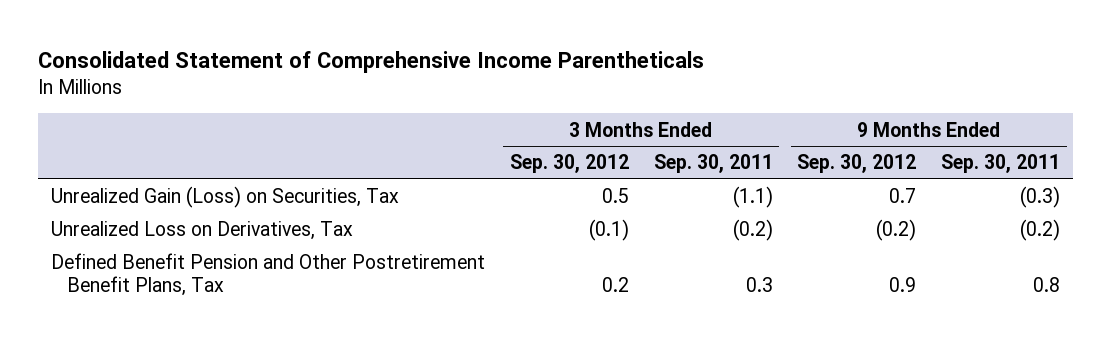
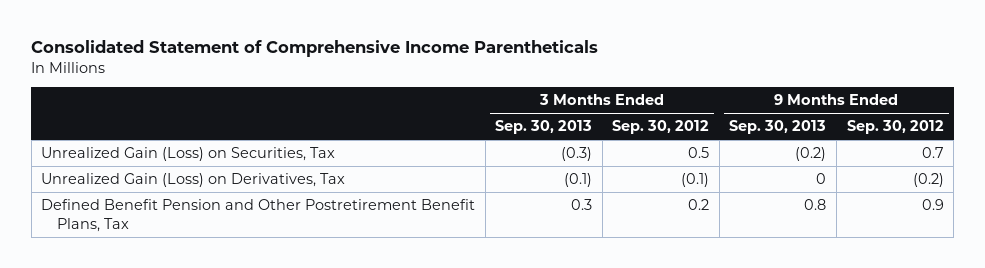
- | 3 Months Ended Sep. 30, 2012 | 3 Months Ended Sep. 30, 2011 | 9 Months Ended Sep. 30, 2012 | 9 Months Ended Sep. 30, 2011
+ | 3 Months Ended Sep. 30, 2013 | 3 Months Ended Sep. 30, 2012 | 9 Months Ended Sep. 30, 2013 | 9 Months Ended Sep. 30, 2012
- Unrealized Loss on Derivatives, Tax | (0.1) | (0.2) | (0.2) | (0.2)
+ Unrealized Gain (Loss) on Derivatives, Tax | (0.1) | (0.1) | 0 | (0.2)

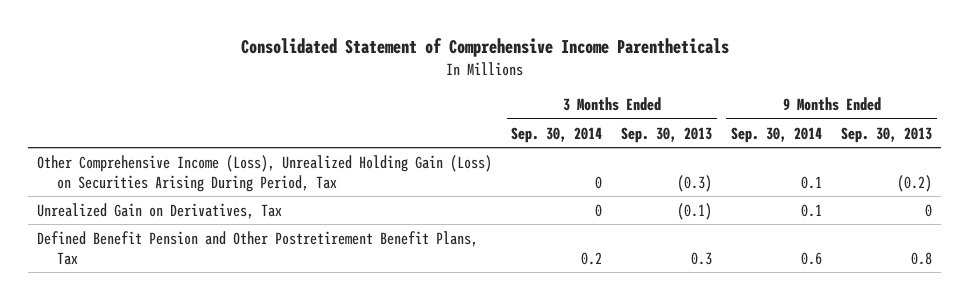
- | 3 Months Ended Sep. 30, 2013 | 3 Months Ended Sep. 30, 2012 | 9 Months Ended Sep. 30, 2013 | 9 Months Ended Sep. 30, 2012
+ | 3 Months Ended Sep. 30, 2014 | 3 Months Ended Sep. 30, 2013 | 9 Months Ended Sep. 30, 2014 | 9 Months Ended Sep. 30, 2013
- Unrealized Gain (Loss) on Securities, Tax | (0.3) | 0.5 | (0.2) | 0.7
- Unrealized Gain (Loss) on Derivatives, Tax | (0.1) | (0.1) | 0 | (0.2)
+ Other Comprehensive Income (Loss), Unrealized Holding Gain (Loss) on Securities Arising During Period, Tax | 0 | (0.3) | 0.1 | (0.2)
+ Unrealized Gain on Derivatives, Tax | 0 | (0.1) | 0.1 | 0

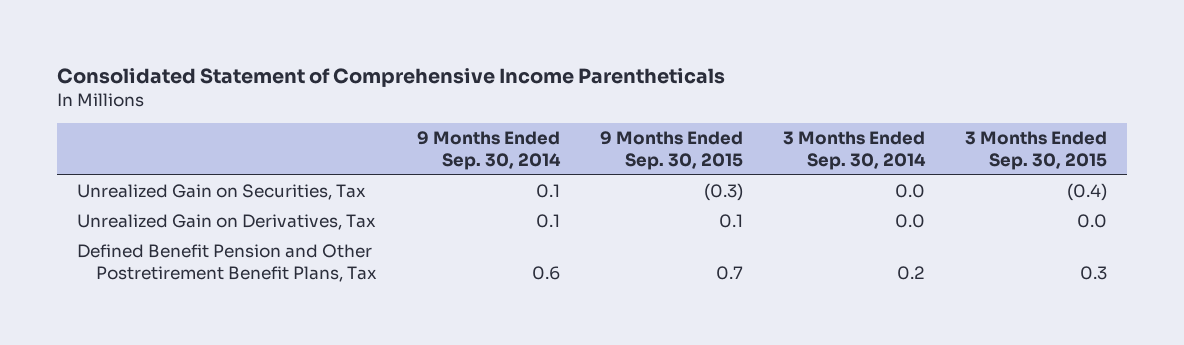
- | 3 Months Ended Sep. 30, 2014 | 3 Months Ended Sep. 30, 2013 | 9 Months Ended Sep. 30, 2014 | 9 Months Ended Sep. 30, 2013
+ | 9 Months Ended Sep. 30, 2014 | 9 Months Ended Sep. 30, 2015 | 3 Months Ended Sep. 30, 2014 | 3 Months Ended Sep. 30, 2015
- Other Comprehensive Income (Loss), Unrealized Holding Gain (Loss) on Securities Arising During Period, Tax | 0 | (0.3) | 0.1 | (0.2)
- Unrealized Gain on Derivatives, Tax | 0 | (0.1) | 0.1 | 0
+ Unrealized Gain on Securities, Tax | 0.1 | (0.3) | 0.0 | (0.4)
+ Unrealized Gain on Derivatives, Tax | 0.1 | 0.1 | 0.0 | 0.0

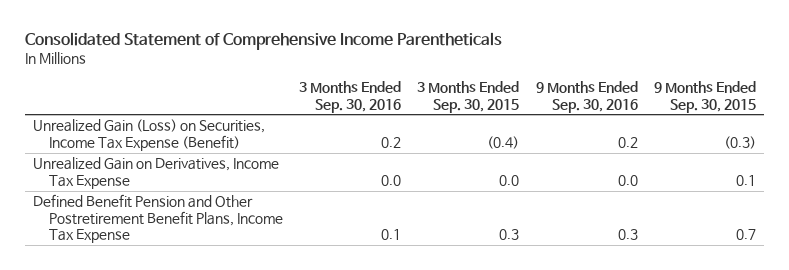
- | 9 Months Ended Sep. 30, 2014 | 9 Months Ended Sep. 30, 2015 | 3 Months Ended Sep. 30, 2014 | 3 Months Ended Sep. 30, 2015
+ | 3 Months Ended Sep. 30, 2016 | 3 Months Ended Sep. 30, 2015 | 9 Months Ended Sep. 30, 2016 | 9 Months Ended Sep. 30, 2015
- Unrealized Gain on Securities, Tax | 0.1 | (0.3) | 0.0 | (0.4)
- Unrealized Gain on Derivatives, Tax | 0.1 | 0.1 | 0.0 | 0.0
- Defined Benefit Pension and Other Postretirement Benefit Plans, Tax | 0.6 | 0.7 | 0.2 | 0.3
+ Unrealized Gain (Loss) on Securities, Income Tax Expense (Benefit) | 0.2 | (0.4) | 0.2 | (0.3)
+ Unrealized Gain on Derivatives, Income Tax Expense | 0.0 | 0.0 | 0.0 | 0.1
+ Defined Benefit Pension and Other Postretirement Benefit Plans, Income Tax Expense | 0.1 | 0.3 | 0.3 | 0.7

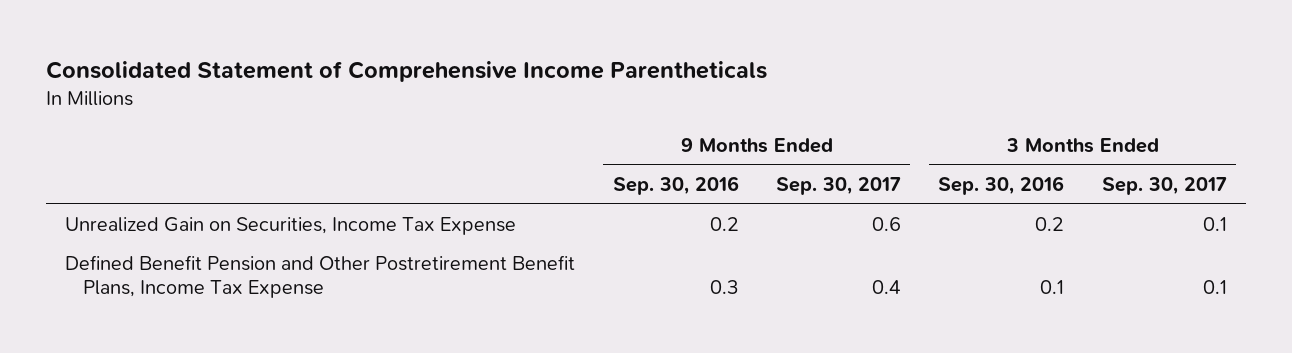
- | 3 Months Ended Sep. 30, 2016 | 3 Months Ended Sep. 30, 2015 | 9 Months Ended Sep. 30, 2016 | 9 Months Ended Sep. 30, 2015
+ | 9 Months Ended Sep. 30, 2016 | 9 Months Ended Sep. 30, 2017 | 3 Months Ended Sep. 30, 2016 | 3 Months Ended Sep. 30, 2017
- Unrealized Gain (Loss) on Securities, Income Tax Expense (Benefit) | 0.2 | (0.4) | 0.2 | (0.3)
- Unrealized Gain on Derivatives, Income Tax Expense | 0.0 | 0.0 | 0.0 | 0.1
+ Unrealized Gain on Securities, Income Tax Expense | 0.2 | 0.6 | 0.2 | 0.1

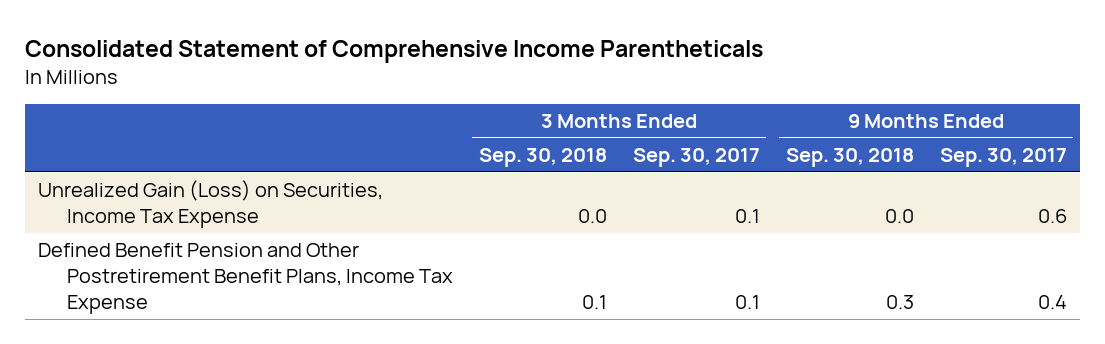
- | 9 Months Ended Sep. 30, 2016 | 9 Months Ended Sep. 30, 2017 | 3 Months Ended Sep. 30, 2016 | 3 Months Ended Sep. 30, 2017
+ | 3 Months Ended Sep. 30, 2018 | 3 Months Ended Sep. 30, 2017 | 9 Months Ended Sep. 30, 2018 | 9 Months Ended Sep. 30, 2017
- Unrealized Gain on Securities, Income Tax Expense | 0.2 | 0.6 | 0.2 | 0.1
+ Unrealized Gain (Loss) on Securities, Income Tax Expense | 0.0 | 0.1 | 0.0 | 0.6

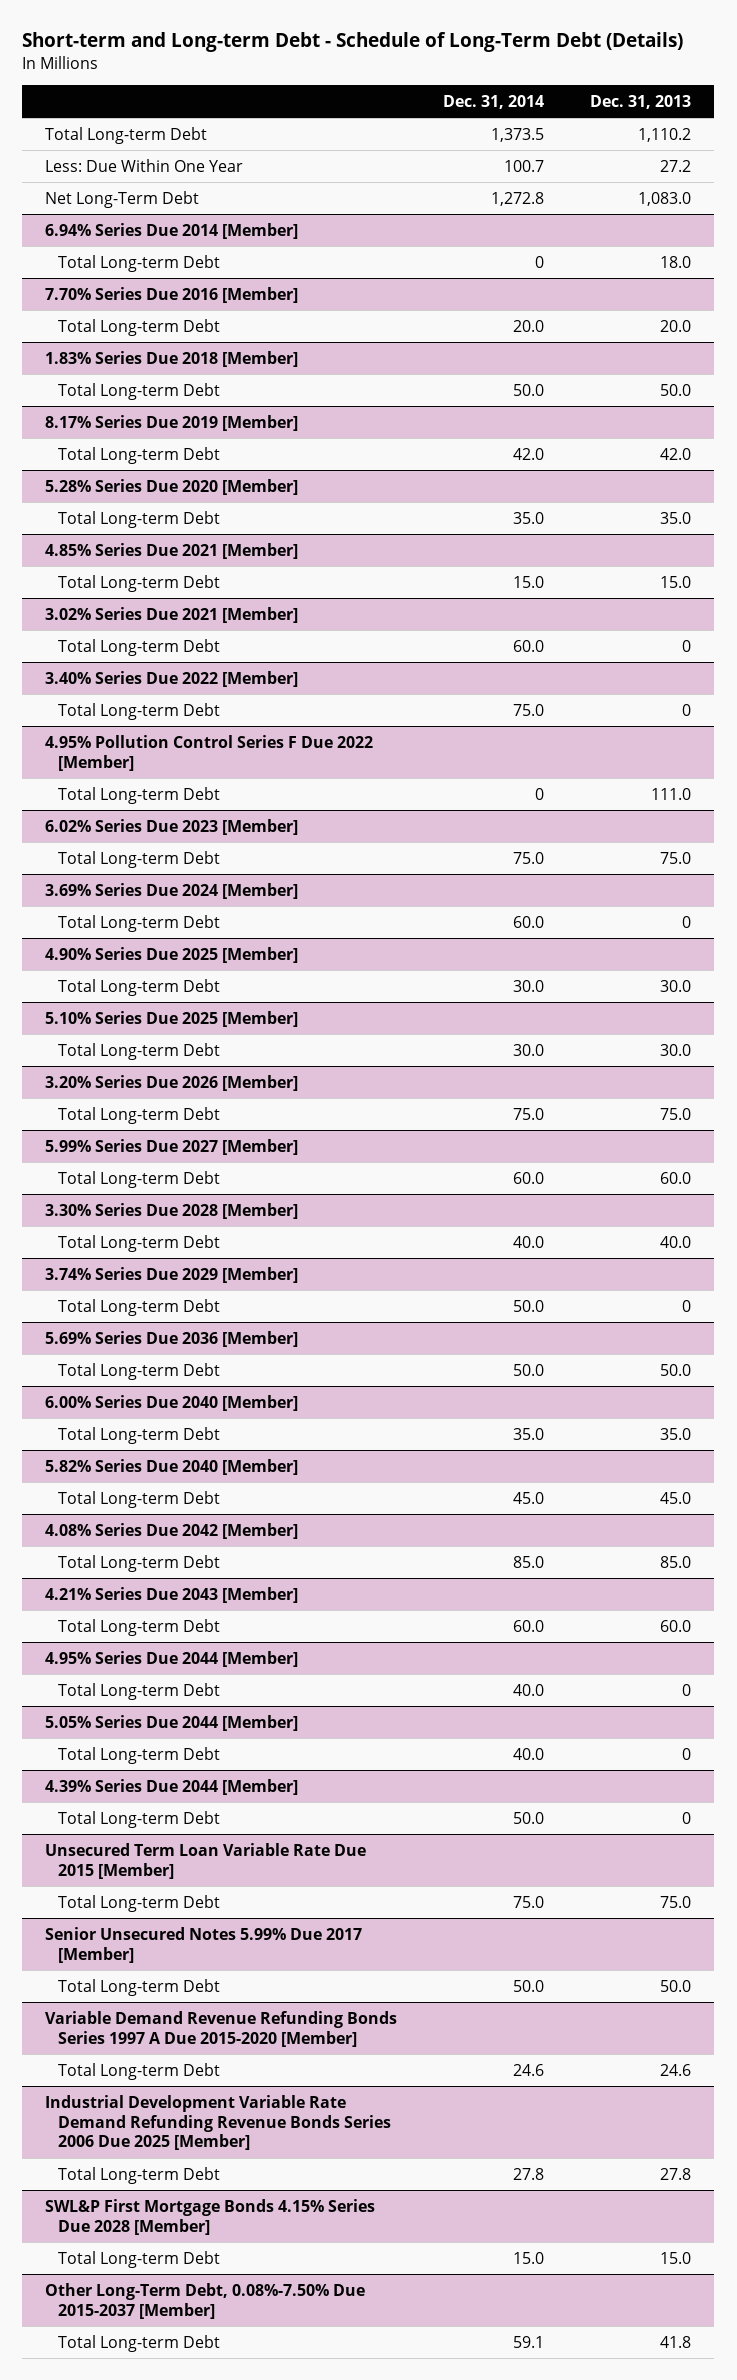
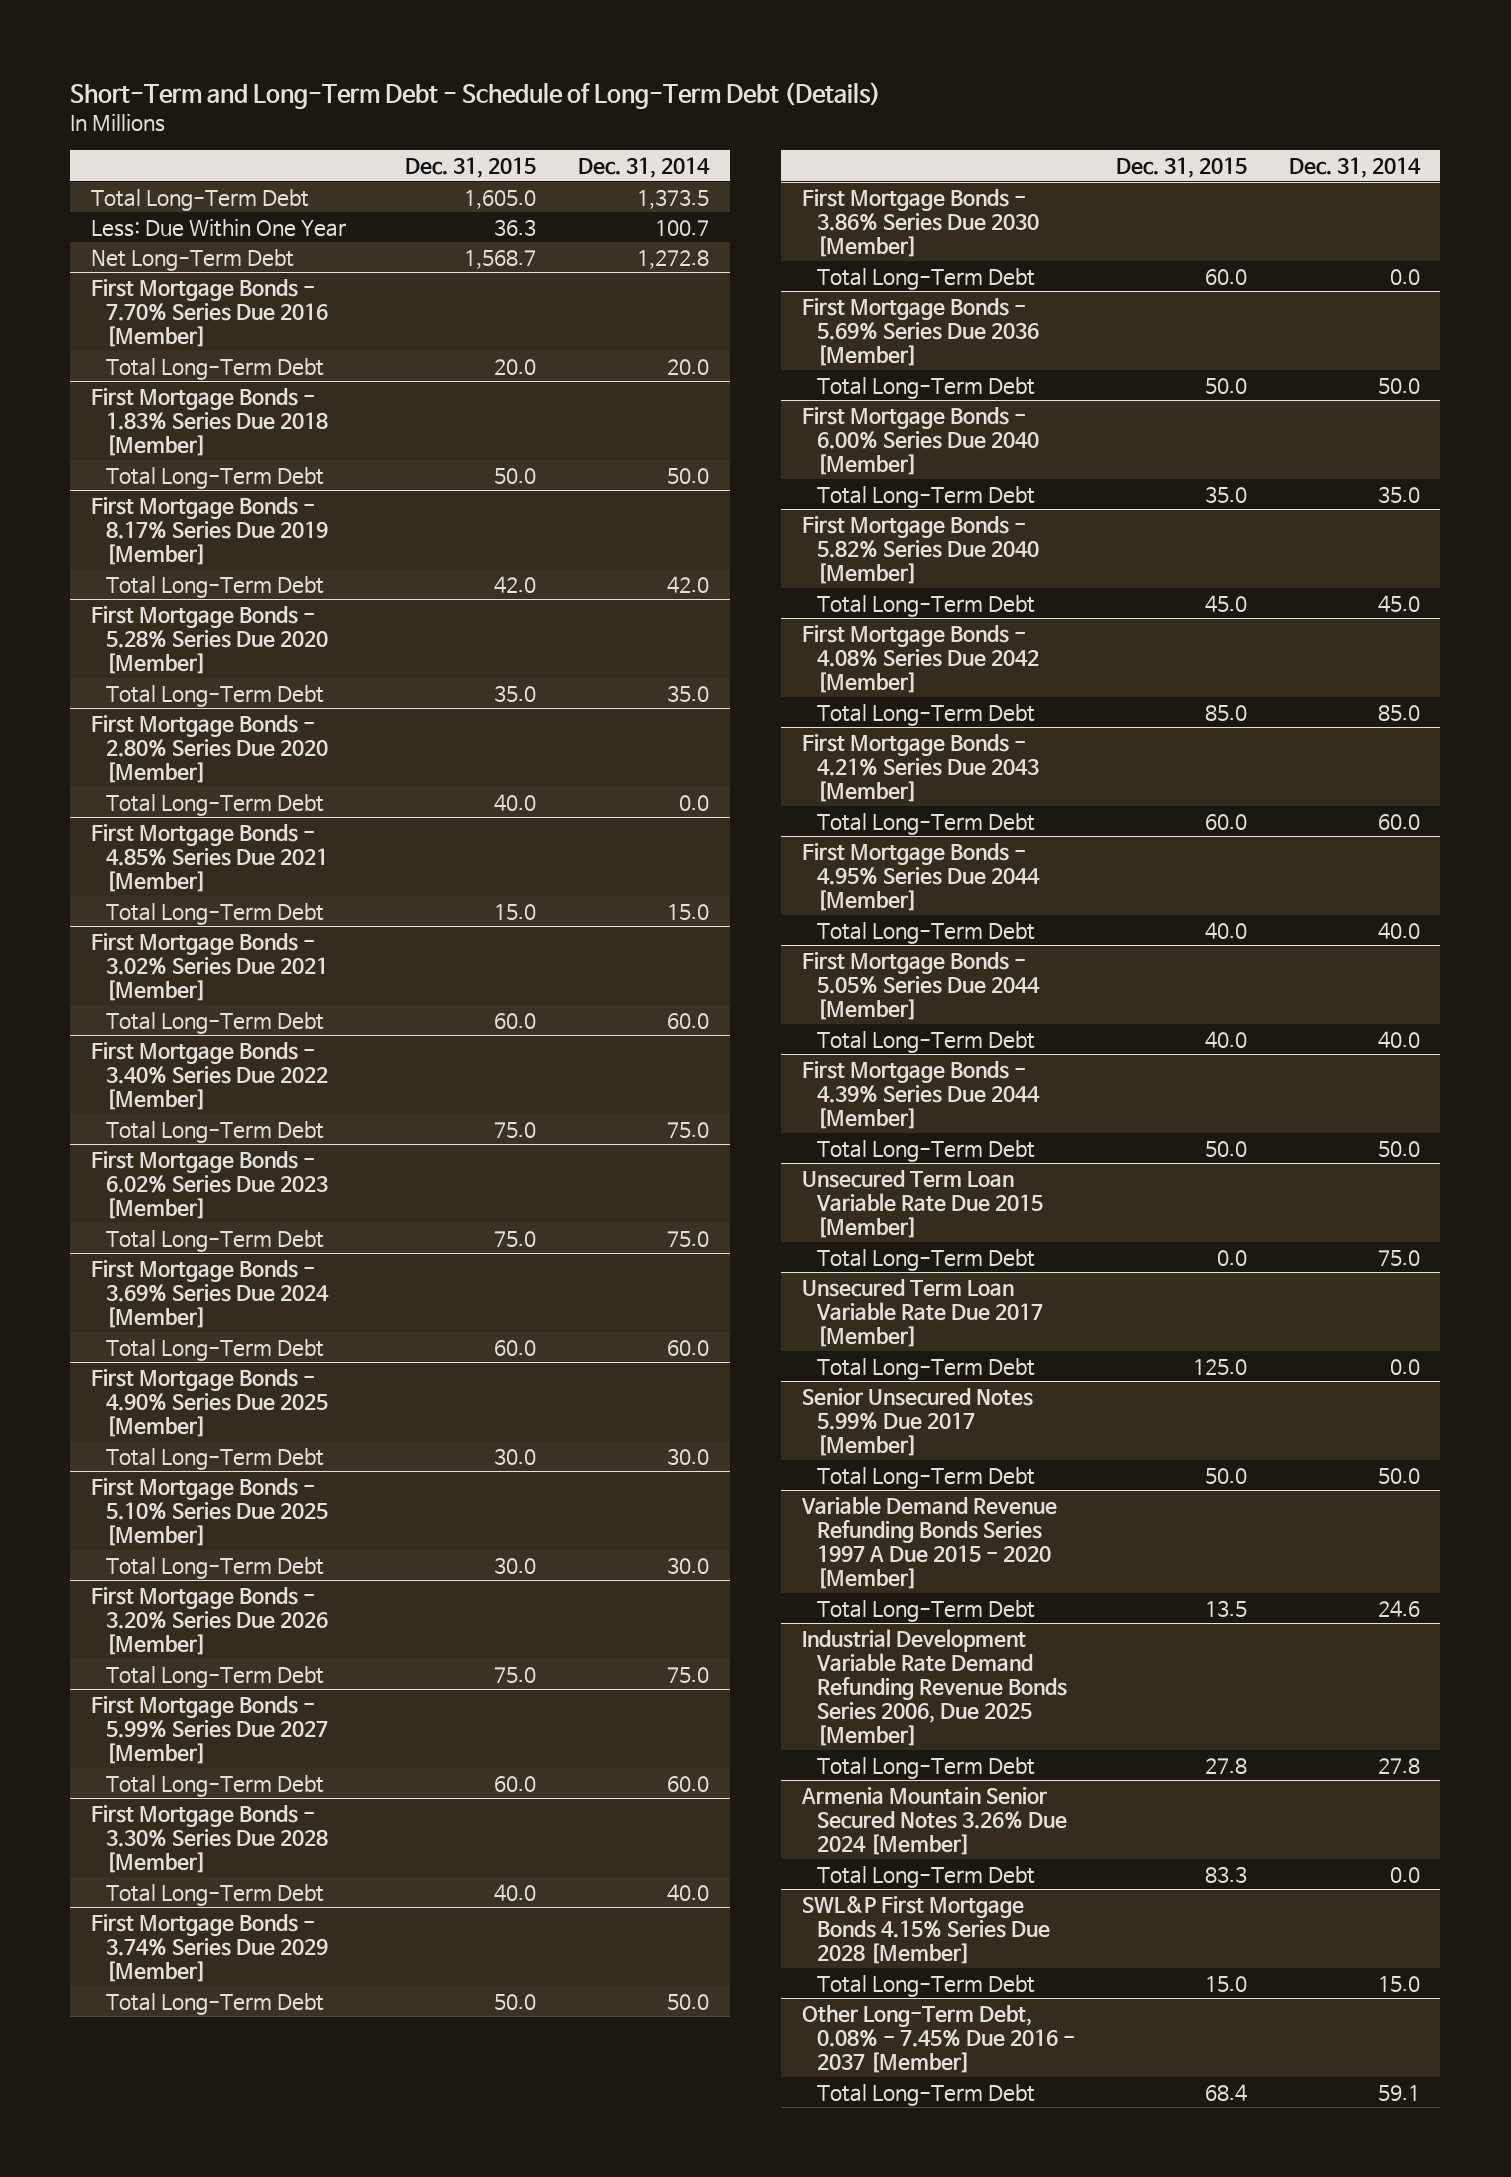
- Short-term and Long-term Debt - Schedule of Long-Term Debt (Details)
+ Short-Term and Long-Term Debt - Schedule of Long-Term Debt (Details)
- | Dec. 31, 2014 | Dec. 31, 2013
+ | Dec. 31, 2015 | Dec. 31, 2014
- Total Long-term Debt | 1,373.5 | 1,110.2
+ Total Long-Term Debt | 1,605.0 | 1,373.5
- 6.94% Series Due 2014 [Member]
- Total Long-term Debt | 0 | 18.0
- 7.70% Series Due 2016 [Member]
- Total Long-term Debt | 20.0 | 20.0
- 1.83% Series Due 2018 [Member]
- Total Long-term Debt | 50.0 | 50.0
- 8.17% Series Due 2019 [Member]
- Total Long-term Debt | 42.0 | 42.0
- 5.28% Series Due 2020 [Member]
- Total Long-term Debt | 35.0 | 35.0
- 4.85% Series Due 2021 [Member]
- Total Long-term Debt | 15.0 | 15.0
- 3.02% Series Due 2021 [Member]
- Total Long-term Debt | 60.0 | 0
- 3.40% Series Due 2022 [Member]
- Total Long-term Debt | 75.0 | 0
- 4.95% Pollution Control Series F Due 2022 [Member]
- Total Long-term Debt | 0 | 111.0
- 6.02% Series Due 2023 [Member]
- Total Long-term Debt | 75.0 | 75.0
- 3.69% Series Due 2024 [Member]
- Total Long-term Debt | 60.0 | 0
- 4.90% Series Due 2025 [Member]
- Total Long-term Debt | 30.0 | 30.0
- 5.10% Series Due 2025 [Member]
- Total Long-term Debt | 30.0 | 30.0
- 3.20% Series Due 2026 [Member]
- Total Long-term Debt | 75.0 | 75.0
- 5.99% Series Due 2027 [Member]
- Total Long-term Debt | 60.0 | 60.0
- 3.30% Series Due 2028 [Member]
- Total Long-term Debt | 40.0 | 40.0
- 3.74% Series Due 2029 [Member]
- Total Long-term Debt | 50.0 | 0
- 5.69% Series Due 2036 [Member]
- Total Long-term Debt | 50.0 | 50.0
- 6.00% Series Due 2040 [Member]
- Total Long-term Debt | 35.0 | 35.0
- 5.82% Series Due 2040 [Member]
- Total Long-term Debt | 45.0 | 45.0
- 4.08% Series Due 2042 [Member]
- Total Long-term Debt | 85.0 | 85.0
- 4.21% Series Due 2043 [Member]
- Total Long-term Debt | 60.0 | 60.0
- 4.95% Series Due 2044 [Member]
- Total Long-term Debt | 40.0 | 0
- 5.05% Series Due 2044 [Member]
- Total Long-term Debt | 40.0 | 0
- 4.39% Series Due 2044 [Member]
- Total Long-term Debt | 50.0 | 0
+ First Mortgage Bonds - 7.70% Series Due 2016 [Member]
+ Total Long-Term Debt | 20.0 | 20.0
+ First Mortgage Bonds - 1.83% Series Due 2018 [Member]
+ Total Long-Term Debt | 50.0 | 50.0
+ First Mortgage Bonds - 8.17% Series Due 2019 [Member]
+ Total Long-Term Debt | 42.0 | 42.0
+ First Mortgage Bonds - 5.28% Series Due 2020 [Member]
+ Total Long-Term Debt | 35.0 | 35.0
+ First Mortgage Bonds - 2.80% Series Due 2020 [Member]
+ Total Long-Term Debt | 40.0 | 0.0
+ First Mortgage Bonds - 4.85% Series Due 2021 [Member]
+ Total Long-Term Debt | 15.0 | 15.0
+ First Mortgage Bonds - 3.02% Series Due 2021 [Member]
+ Total Long-Term Debt | 60.0 | 60.0
+ First Mortgage Bonds - 3.40% Series Due 2022 [Member]
+ Total Long-Term Debt | 75.0 | 75.0
+ First Mortgage Bonds - 6.02% Series Due 2023 [Member]
+ Total Long-Term Debt | 75.0 | 75.0
+ First Mortgage Bonds - 3.69% Series Due 2024 [Member]
+ Total Long-Term Debt | 60.0 | 60.0
+ First Mortgage Bonds - 4.90% Series Due 2025 [Member]
+ Total Long-Term Debt | 30.0 | 30.0
+ First Mortgage Bonds - 5.10% Series Due 2025 [Member]
+ Total Long-Term Debt | 30.0 | 30.0
+ First Mortgage Bonds - 3.20% Series Due 2026 [Member]
+ Total Long-Term Debt | 75.0 | 75.0
+ First Mortgage Bonds - 5.99% Series Due 2027 [Member]
+ Total Long-Term Debt | 60.0 | 60.0
+ First Mortgage Bonds - 3.30% Series Due 2028 [Member]
+ Total Long-Term Debt | 40.0 | 40.0
+ First Mortgage Bonds - 3.74% Series Due 2029 [Member]
+ Total Long-Term Debt | 50.0 | 50.0
+ First Mortgage Bonds - 3.86% Series Due 2030 [Member]
+ Total Long-Term Debt | 60.0 | 0.0
+ First Mortgage Bonds - 5.69% Series Due 2036 [Member]
+ Total Long-Term Debt | 50.0 | 50.0
+ First Mortgage Bonds - 6.00% Series Due 2040 [Member]
+ Total Long-Term Debt | 35.0 | 35.0
+ First Mortgage Bonds - 5.82% Series Due 2040 [Member]
+ Total Long-Term Debt | 45.0 | 45.0
+ First Mortgage Bonds - 4.08% Series Due 2042 [Member]
+ Total Long-Term Debt | 85.0 | 85.0
+ First Mortgage Bonds - 4.21% Series Due 2043 [Member]
+ Total Long-Term Debt | 60.0 | 60.0
+ First Mortgage Bonds - 4.95% Series Due 2044 [Member]
+ Total Long-Term Debt | 40.0 | 40.0
+ First Mortgage Bonds - 5.05% Series Due 2044 [Member]
+ Total Long-Term Debt | 40.0 | 40.0
+ First Mortgage Bonds - 4.39% Series Due 2044 [Member]
+ Total Long-Term Debt | 50.0 | 50.0
@ Unsecured Term Loan Variable Rate Due 2015 [Member]
- Total Long-term Debt | 75.0 | 75.0
+ Total Long-Term Debt | 0.0 | 75.0
+ Unsecured Term Loan Variable Rate Due 2017 [Member]
+ Total Long-Term Debt | 125.0 | 0.0
@ Senior Unsecured Notes 5.99% Due 2017 [Member]
- Total Long-term Debt | 50.0 | 50.0
- Variable Demand Revenue Refunding Bonds Series 1997 A Due 2015-2020 [Member]
- Total Long-term Debt | 24.6 | 24.6
- Industrial Development Variable Rate Demand Refunding Revenue Bonds Series 2006 Due 2025 [Member]
- Total Long-term Debt | 27.8 | 27.8
@ Senior Unsecured Notes 5.99% Due 2017 [Member]
+ Total Long-Term Debt | 50.0 | 50.0
+ Variable Demand Revenue Refunding Bonds Series 1997 A Due 2015 - 2020 [Member]
+ Total Long-Term Debt | 13.5 | 24.6
+ Industrial Development Variable Rate Demand Refunding Revenue Bonds Series 2006, Due 2025 [Member]
+ Total Long-Term Debt | 27.8 | 27.8
+ Armenia Mountain Senior Secured Notes 3.26% Due 2024 [Member]
+ Total Long-Term Debt | 83.3 | 0.0
@ SWL&P First Mortgage Bonds 4.15% Series Due 2028 [Member]
- Total Long-term Debt | 15.0 | 15.0
- Other Long-Term Debt, 0.08%-7.50% Due 2015-2037 [Member]
- Total Long-term Debt | 59.1 | 41.8
@ SWL&P First Mortgage Bonds 4.15% Series Due 2028 [Member]
+ Total Long-Term Debt | 15.0 | 15.0
+ Other Long-Term Debt, 0.08% - 7.45% Due 2016 - 2037 [Member]
+ Total Long-Term Debt | 68.4 | 59.1

